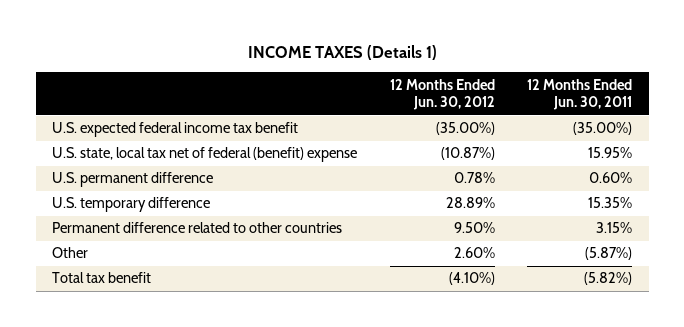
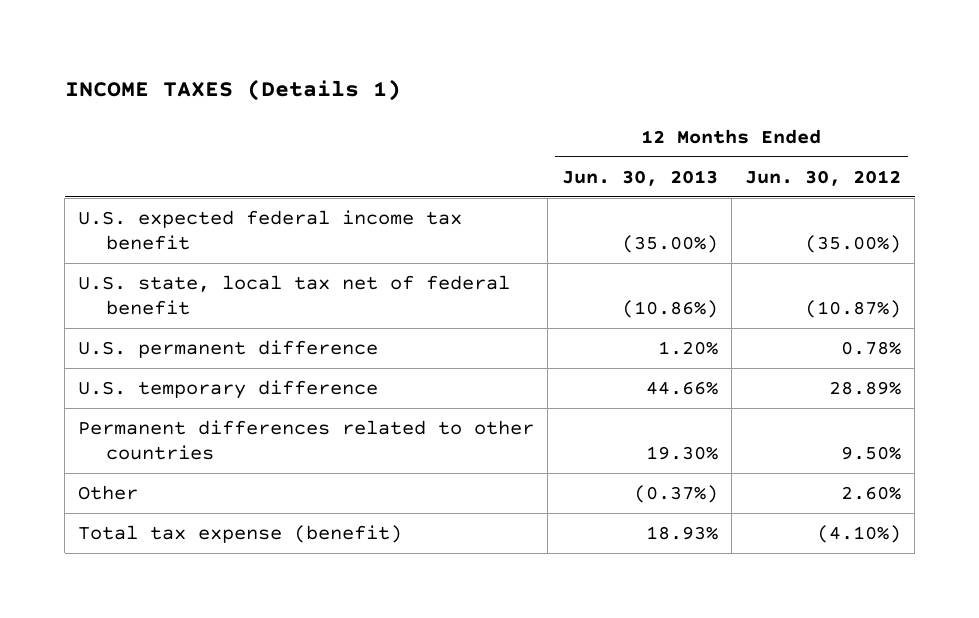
- | 12 Months Ended Jun. 30, 2012 | 12 Months Ended Jun. 30, 2011
+ | 12 Months Ended Jun. 30, 2013 | 12 Months Ended Jun. 30, 2012
- U.S. state, local tax net of federal (benefit) expense | (10.87%) | 15.95%
+ U.S. state, local tax net of federal benefit | (10.86%) | (10.87%)
- Permanent difference related to other countries | 9.50% | 3.15%
+ Permanent differences related to other countries | 19.30% | 9.50%
- Total tax benefit | (4.10%) | (5.82%)
+ Total tax expense (benefit) | 18.93% | (4.10%)

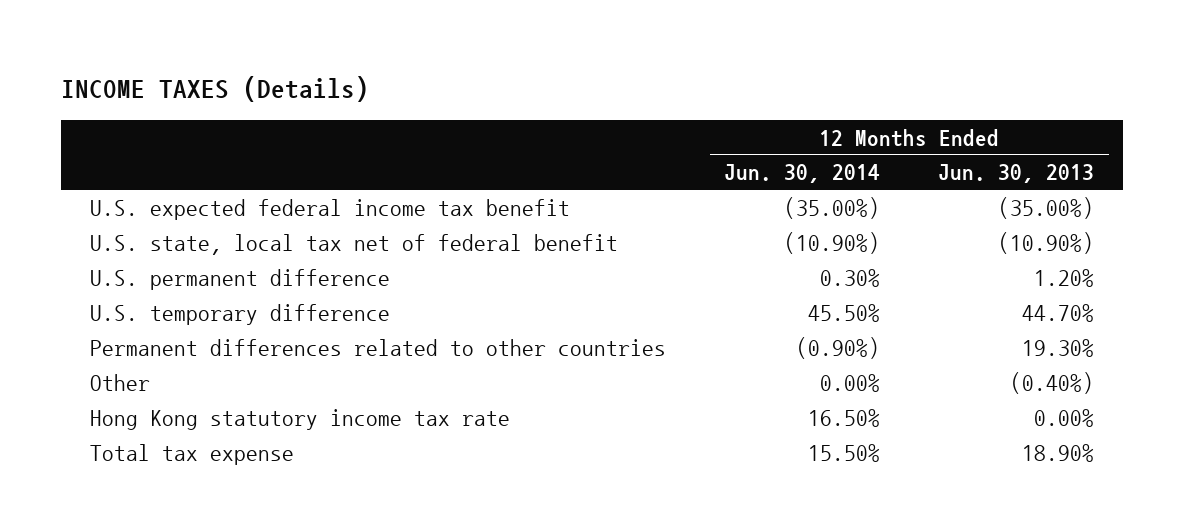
- INCOME TAXES (Details 1)
+ INCOME TAXES (Details)
- | 12 Months Ended Jun. 30, 2013 | 12 Months Ended Jun. 30, 2012
+ | 12 Months Ended Jun. 30, 2014 | 12 Months Ended Jun. 30, 2013
- U.S. state, local tax net of federal benefit | (10.86%) | (10.87%)
+ U.S. state, local tax net of federal benefit | (10.90%) | (10.90%)
- U.S. temporary difference | 44.66% | 28.89%
+ U.S. temporary difference | 45.50% | 44.70%
- Other | (0.37%) | 2.60%
- Total tax expense (benefit) | 18.93% | (4.10%)
+ Other | 0.00% | (0.40%)
+ Hong Kong statutory income tax rate | 16.50% | 0.00%
+ Total tax expense | 15.50% | 18.90%

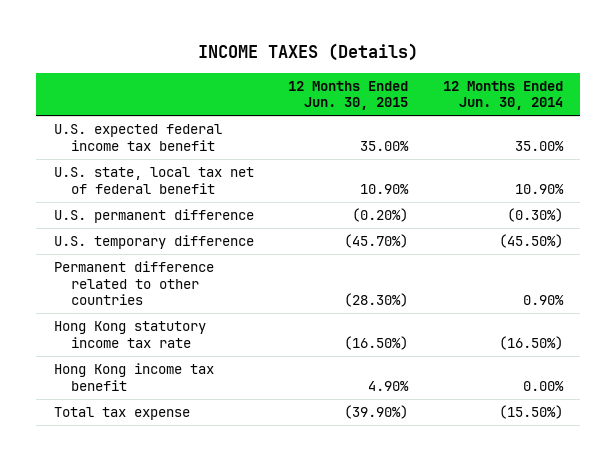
- | 12 Months Ended Jun. 30, 2014 | 12 Months Ended Jun. 30, 2013
+ | 12 Months Ended Jun. 30, 2015 | 12 Months Ended Jun. 30, 2014
- U.S. expected federal income tax benefit | (35.00%) | (35.00%)
- U.S. state, local tax net of federal benefit | (10.90%) | (10.90%)
- U.S. permanent difference | 0.30% | 1.20%
- U.S. temporary difference | 45.50% | 44.70%
- Permanent differences related to other countries | (0.90%) | 19.30%
- Other | 0.00% | (0.40%)
- Hong Kong statutory income tax rate | 16.50% | 0.00%
- Total tax expense | 15.50% | 18.90%
+ U.S. expected federal income tax benefit | 35.00% | 35.00%
+ U.S. state, local tax net of federal benefit | 10.90% | 10.90%
+ U.S. permanent difference | (0.20%) | (0.30%)
+ U.S. temporary difference | (45.70%) | (45.50%)
+ Permanent difference related to other countries | (28.30%) | 0.90%
+ Hong Kong statutory income tax rate | (16.50%) | (16.50%)
+ Hong Kong income tax benefit | 4.90% | 0.00%
+ Total tax expense | (39.90%) | (15.50%)

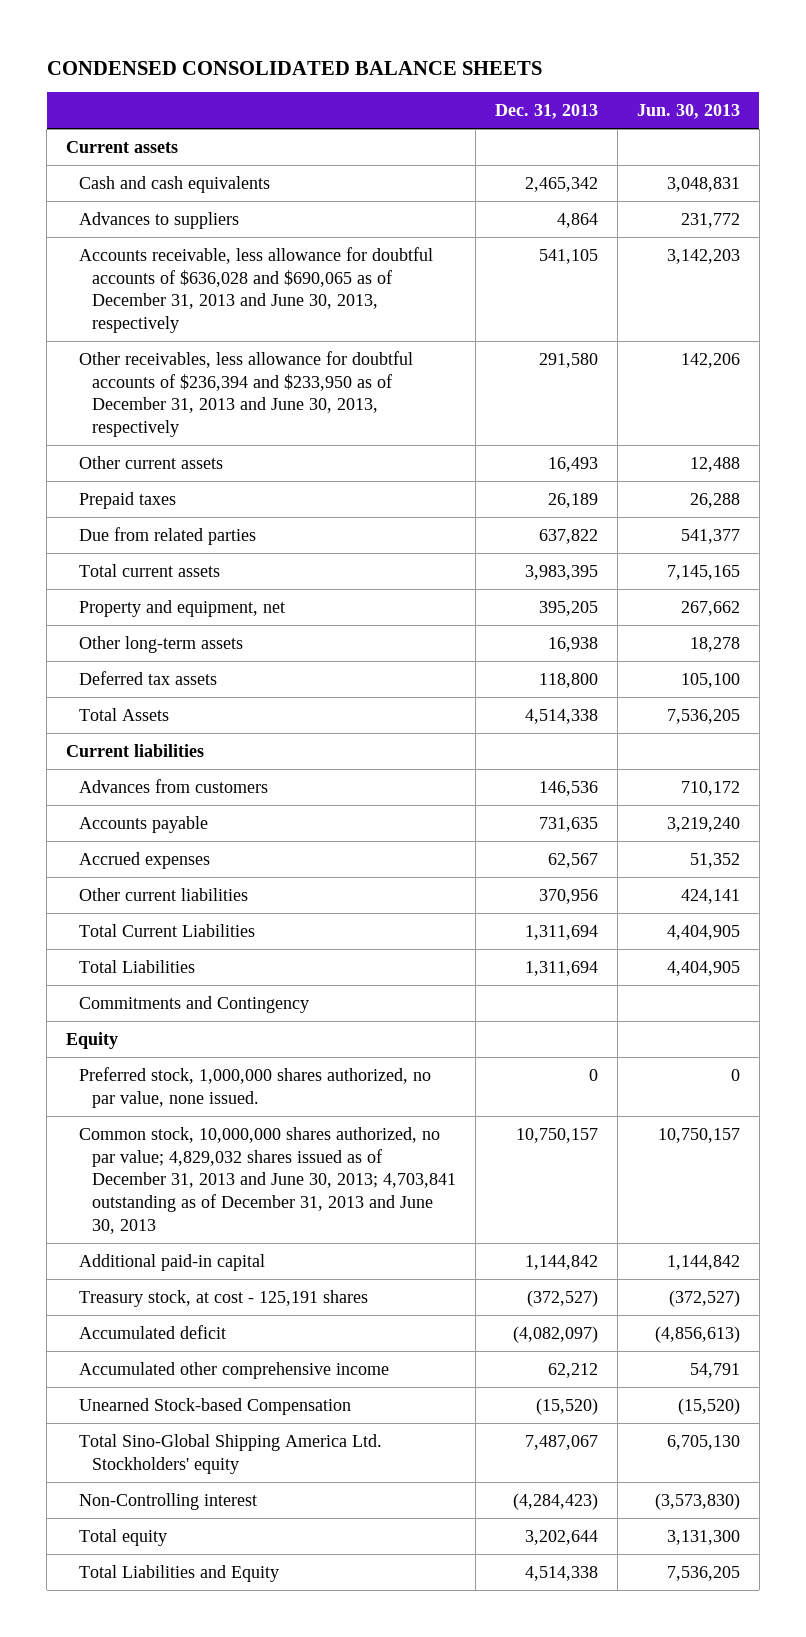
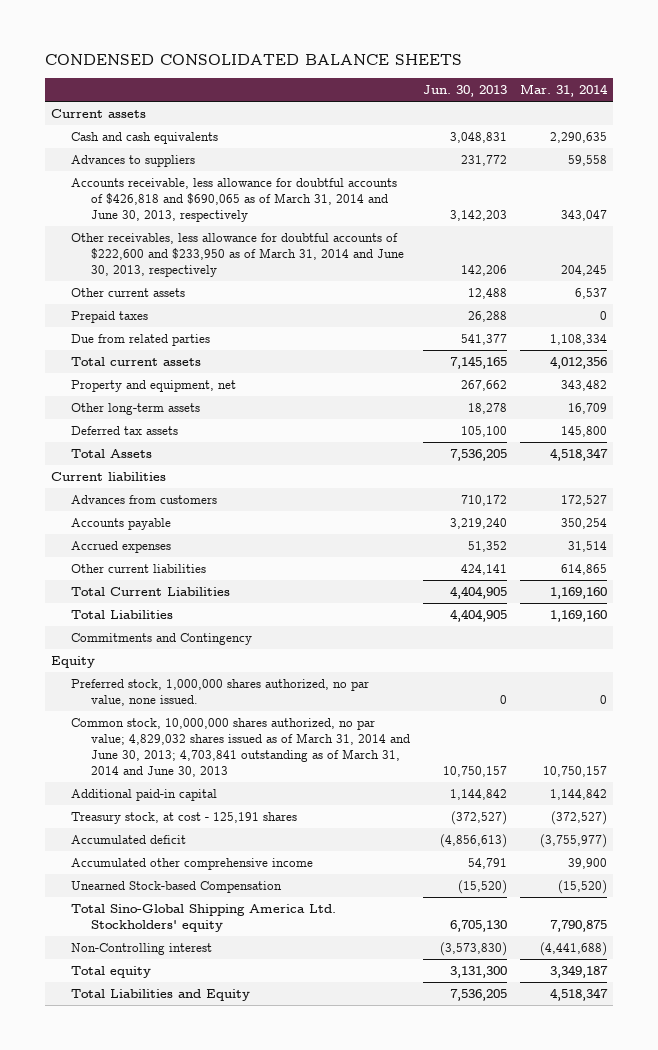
- | Dec. 31, 2013 | Jun. 30, 2013
+ | Jun. 30, 2013 | Mar. 31, 2014
- Accounts receivable, less allowance for doubtful accounts of $636,028 and $690,065 as of December 31, 2013 and June 30, 2013, respectively | 541,105 | 3,142,203
- Other receivables, less allowance for doubtful accounts of $236,394 and $233,950 as of December 31, 2013 and June 30, 2013, respectively | 291,580 | 142,206
+ Accounts receivable, less allowance for doubtful accounts of $426,818 and $690,065 as of March 31, 2014 and June 30, 2013, respectively | 3,142,203 | 343,047
+ Other receivables, less allowance for doubtful accounts of $222,600 and $233,950 as of March 31, 2014 and June 30, 2013, respectively | 142,206 | 204,245
- Common stock, 10,000,000 shares authorized, no par value; 4,829,032 shares issued as of December 31, 2013 and June 30, 2013; 4,703,841 outstanding as of December 31, 2013 and June 30, 2013 | 10,750,157 | 10,750,157
+ Common stock, 10,000,000 shares authorized, no par value; 4,829,032 shares issued as of March 31, 2014 and June 30, 2013; 4,703,841 outstanding as of March 31, 2014 and June 30, 2013 | 10,750,157 | 10,750,157

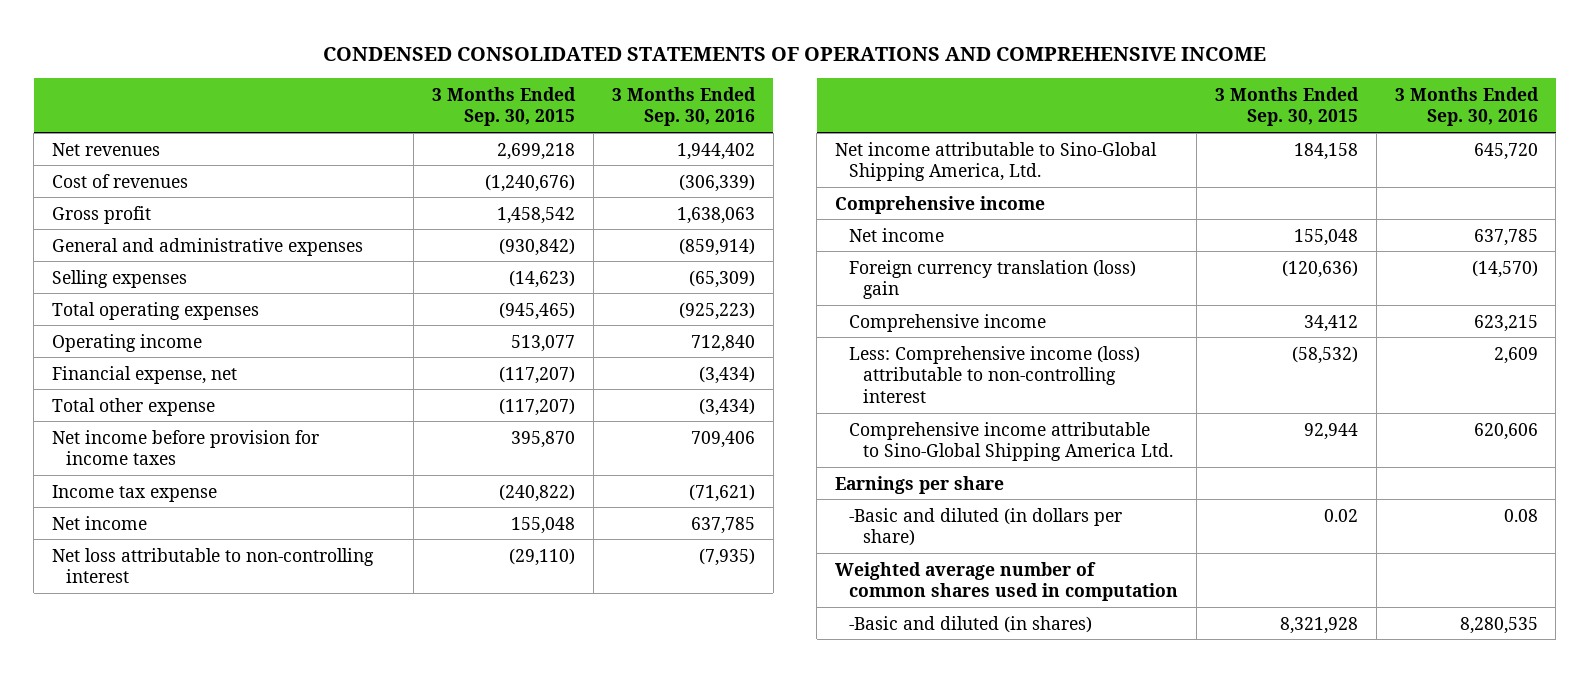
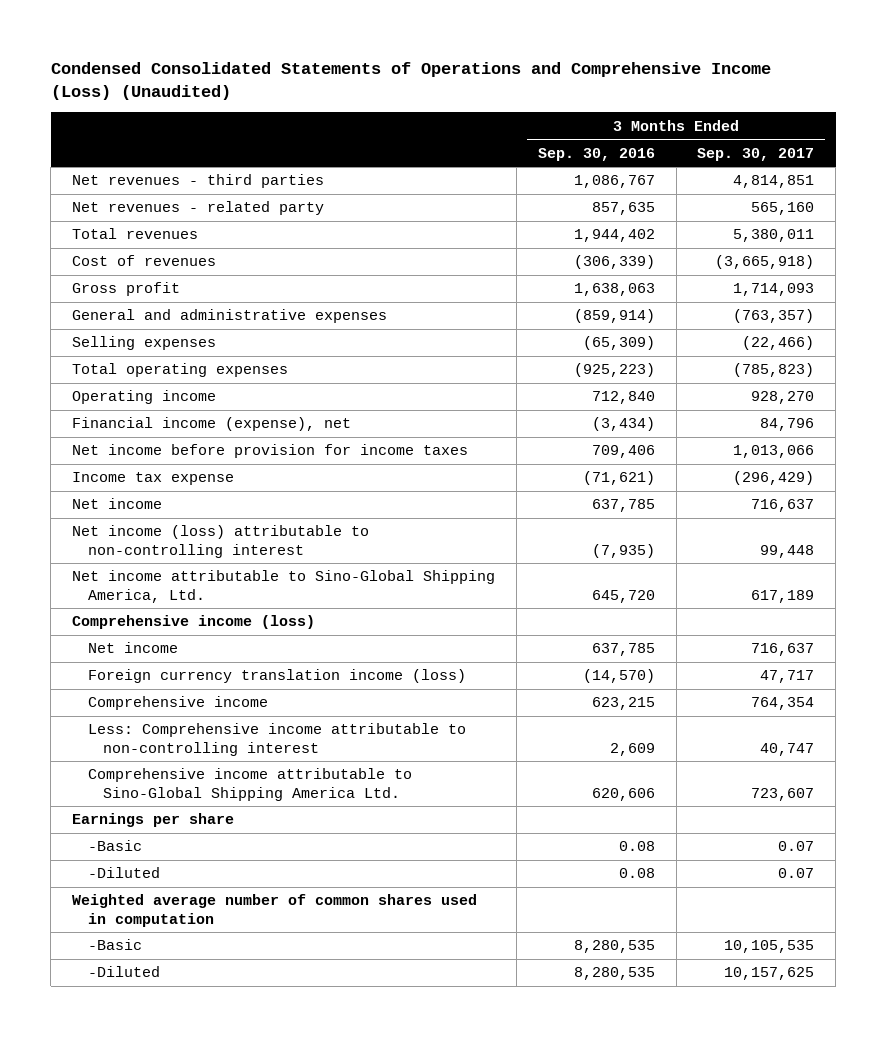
- CONDENSED CONSOLIDATED STATEMENTS OF OPERATIONS AND COMPREHENSIVE INCOME
+ Condensed Consolidated Statements of Operations and Comprehensive Income (Loss) (Unaudited)
- | 3 Months Ended Sep. 30, 2015 | 3 Months Ended Sep. 30, 2016
+ | 3 Months Ended Sep. 30, 2016 | 3 Months Ended Sep. 30, 2017
- Net revenues | 2,699,218 | 1,944,402
+ Net revenues - third parties | 1,086,767 | 4,814,851
+ Net revenues - related party | 857,635 | 565,160
+ Total revenues | 1,944,402 | 5,380,011
- Financial expense, net | (117,207) | (3,434)
- Total other expense | (117,207) | (3,434)
+ Financial income (expense), net | (3,434) | 84,796
- Net loss attributable to non-controlling interest | (29,110) | (7,935)
+ Net income (loss) attributable to non-controlling interest | (7,935) | 99,448
- Comprehensive income
+ Comprehensive income (loss)
- Foreign currency translation (loss) gain | (120,636) | (14,570)
+ Foreign currency translation income (loss) | (14,570) | 47,717
- Less: Comprehensive income (loss) attributable to non-controlling interest | (58,532) | 2,609
+ Less: Comprehensive income attributable to non-controlling interest | 2,609 | 40,747
- -Basic and diluted (in dollars per share) | 0.02 | 0.08
+ -Basic | 0.08 | 0.07
+ -Diluted | 0.08 | 0.07
- -Basic and diluted (in shares) | 8,321,928 | 8,280,535
+ -Basic | 8,280,535 | 10,105,535
+ -Diluted | 8,280,535 | 10,157,625

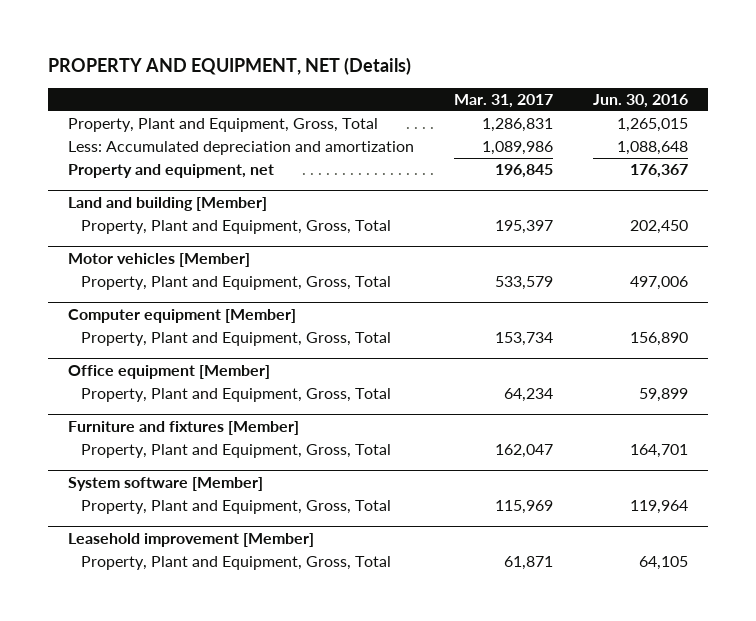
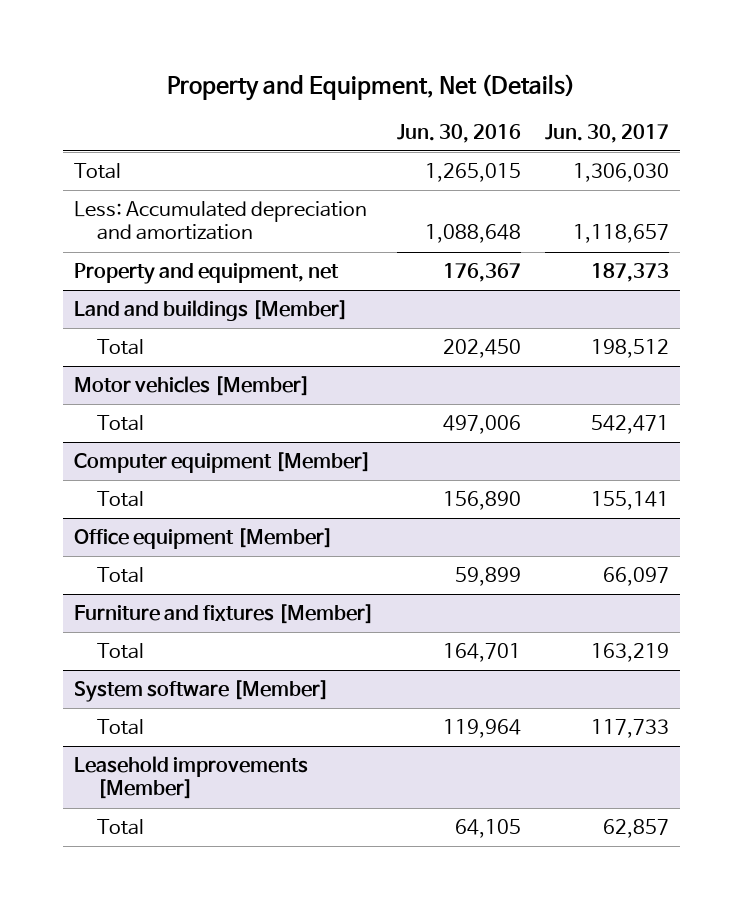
- PROPERTY AND EQUIPMENT, NET (Details)
+ Property and Equipment, Net (Details)
- | Mar. 31, 2017 | Jun. 30, 2016
+ | Jun. 30, 2016 | Jun. 30, 2017
- Property, Plant and Equipment, Gross, Total | 1,286,831 | 1,265,015
+ Total | 1,265,015 | 1,306,030
- Land and building [Member]
- Property, Plant and Equipment, Gross, Total | 195,397 | 202,450
+ Land and buildings [Member]
+ Total | 202,450 | 198,512
@ Motor vehicles [Member]
- Property, Plant and Equipment, Gross, Total | 533,579 | 497,006
+ Total | 497,006 | 542,471
@ Computer equipment [Member]
- Property, Plant and Equipment, Gross, Total | 153,734 | 156,890
+ Total | 156,890 | 155,141
@ Office equipment [Member]
- Property, Plant and Equipment, Gross, Total | 64,234 | 59,899
+ Total | 59,899 | 66,097
@ Furniture and fixtures [Member]
- Property, Plant and Equipment, Gross, Total | 162,047 | 164,701
+ Total | 164,701 | 163,219
@ System software [Member]
- Property, Plant and Equipment, Gross, Total | 115,969 | 119,964
- Leasehold improvement [Member]
- Property, Plant and Equipment, Gross, Total | 61,871 | 64,105
@ System software [Member]
+ Total | 119,964 | 117,733
+ Leasehold improvements [Member]
+ Total | 64,105 | 62,857

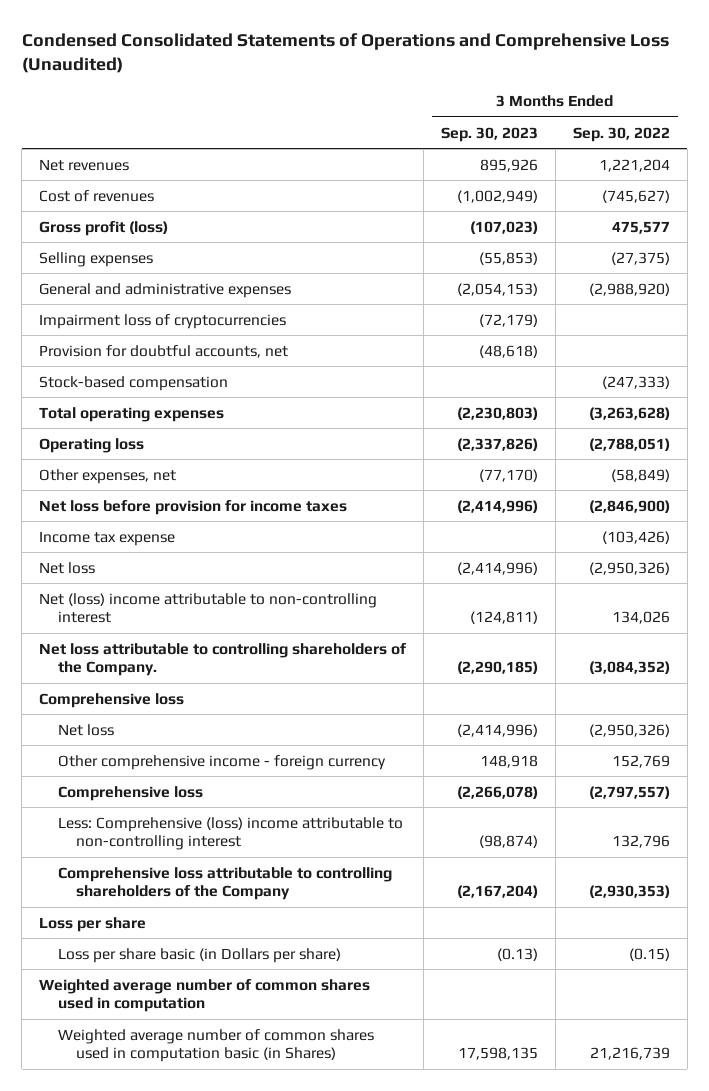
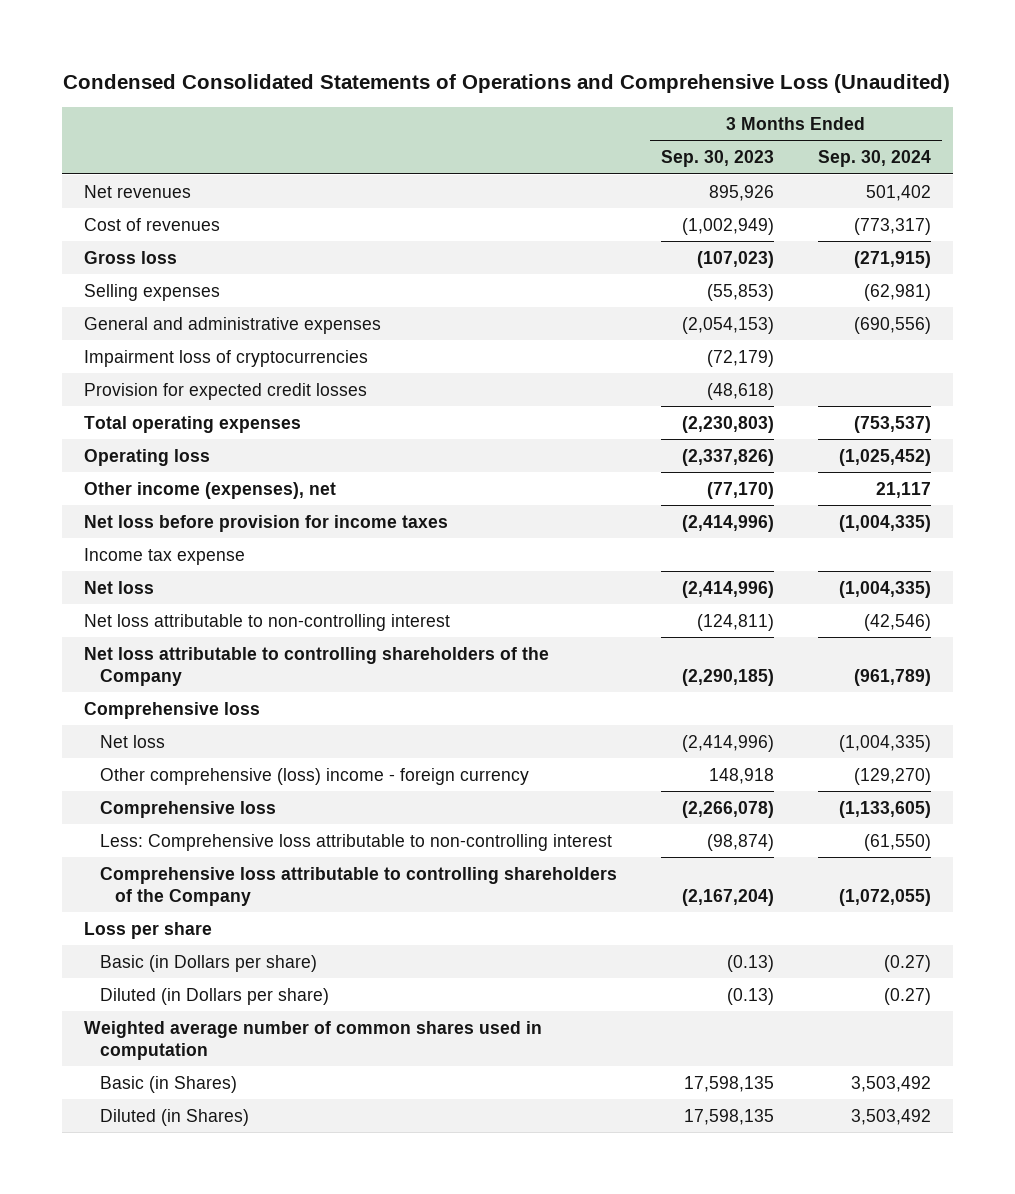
- | 3 Months Ended Sep. 30, 2023 | 3 Months Ended Sep. 30, 2022
+ | 3 Months Ended Sep. 30, 2023 | 3 Months Ended Sep. 30, 2024
- Gross profit (loss) | (107,023) | 475,577
+ Gross loss | (107,023) | (271,915)
- Provision for doubtful accounts, net | (48,618) |
- Stock-based compensation | | (247,333)
+ Provision for expected credit losses | (48,618) |
- Other expenses, net | (77,170) | (58,849)
+ Other income (expenses), net | (77,170) | 21,117
- Net (loss) income attributable to non-controlling interest | (124,811) | 134,026
- Net loss attributable to controlling shareholders of the Company. | (2,290,185) | (3,084,352)
+ Net loss attributable to non-controlling interest | (124,811) | (42,546)
+ Net loss attributable to controlling shareholders of the Company | (2,290,185) | (961,789)
- Other comprehensive income - foreign currency | 148,918 | 152,769
+ Other comprehensive (loss) income - foreign currency | 148,918 | (129,270)
- Less: Comprehensive (loss) income attributable to non-controlling interest | (98,874) | 132,796
+ Less: Comprehensive loss attributable to non-controlling interest | (98,874) | (61,550)
- Loss per share basic (in Dollars per share) | (0.13) | (0.15)
+ Basic (in Dollars per share) | (0.13) | (0.27)
+ Diluted (in Dollars per share) | (0.13) | (0.27)
- Weighted average number of common shares used in computation basic (in Shares) | 17,598,135 | 21,216,739
+ Basic (in Shares) | 17,598,135 | 3,503,492
+ Diluted (in Shares) | 17,598,135 | 3,503,492

